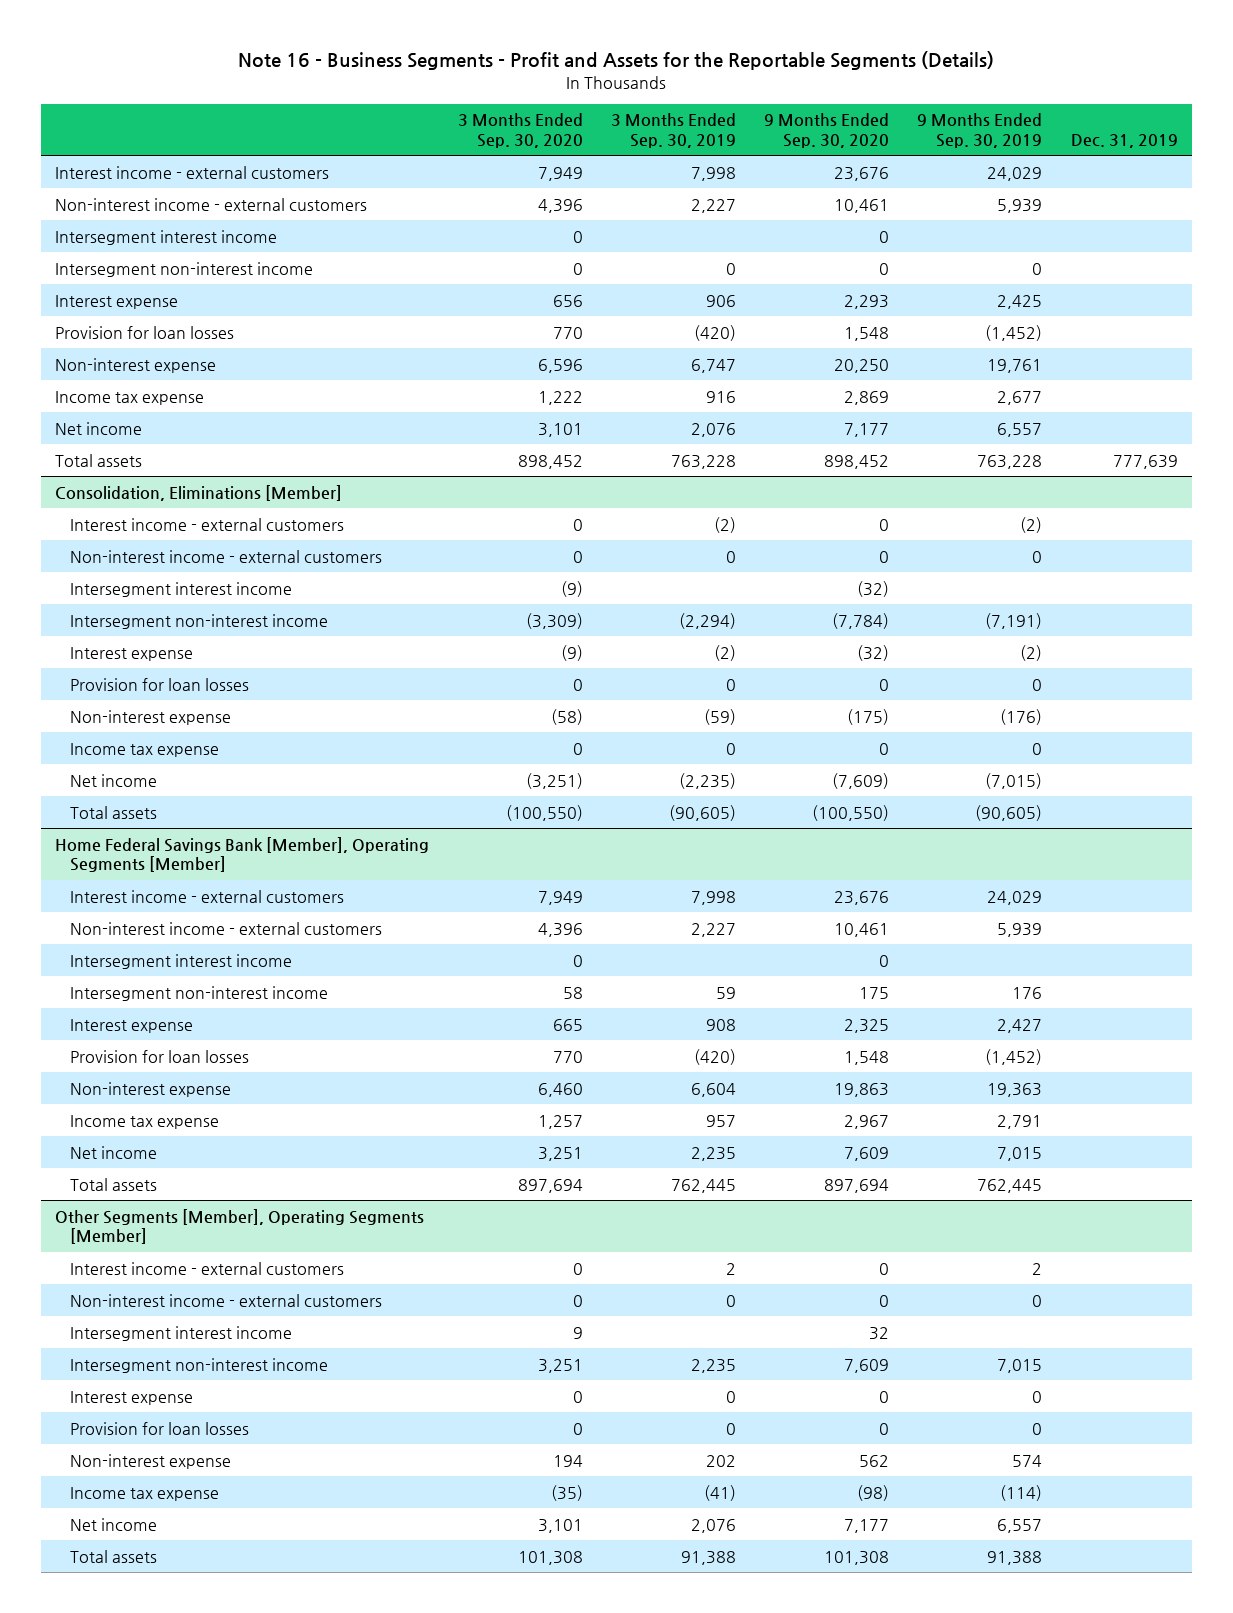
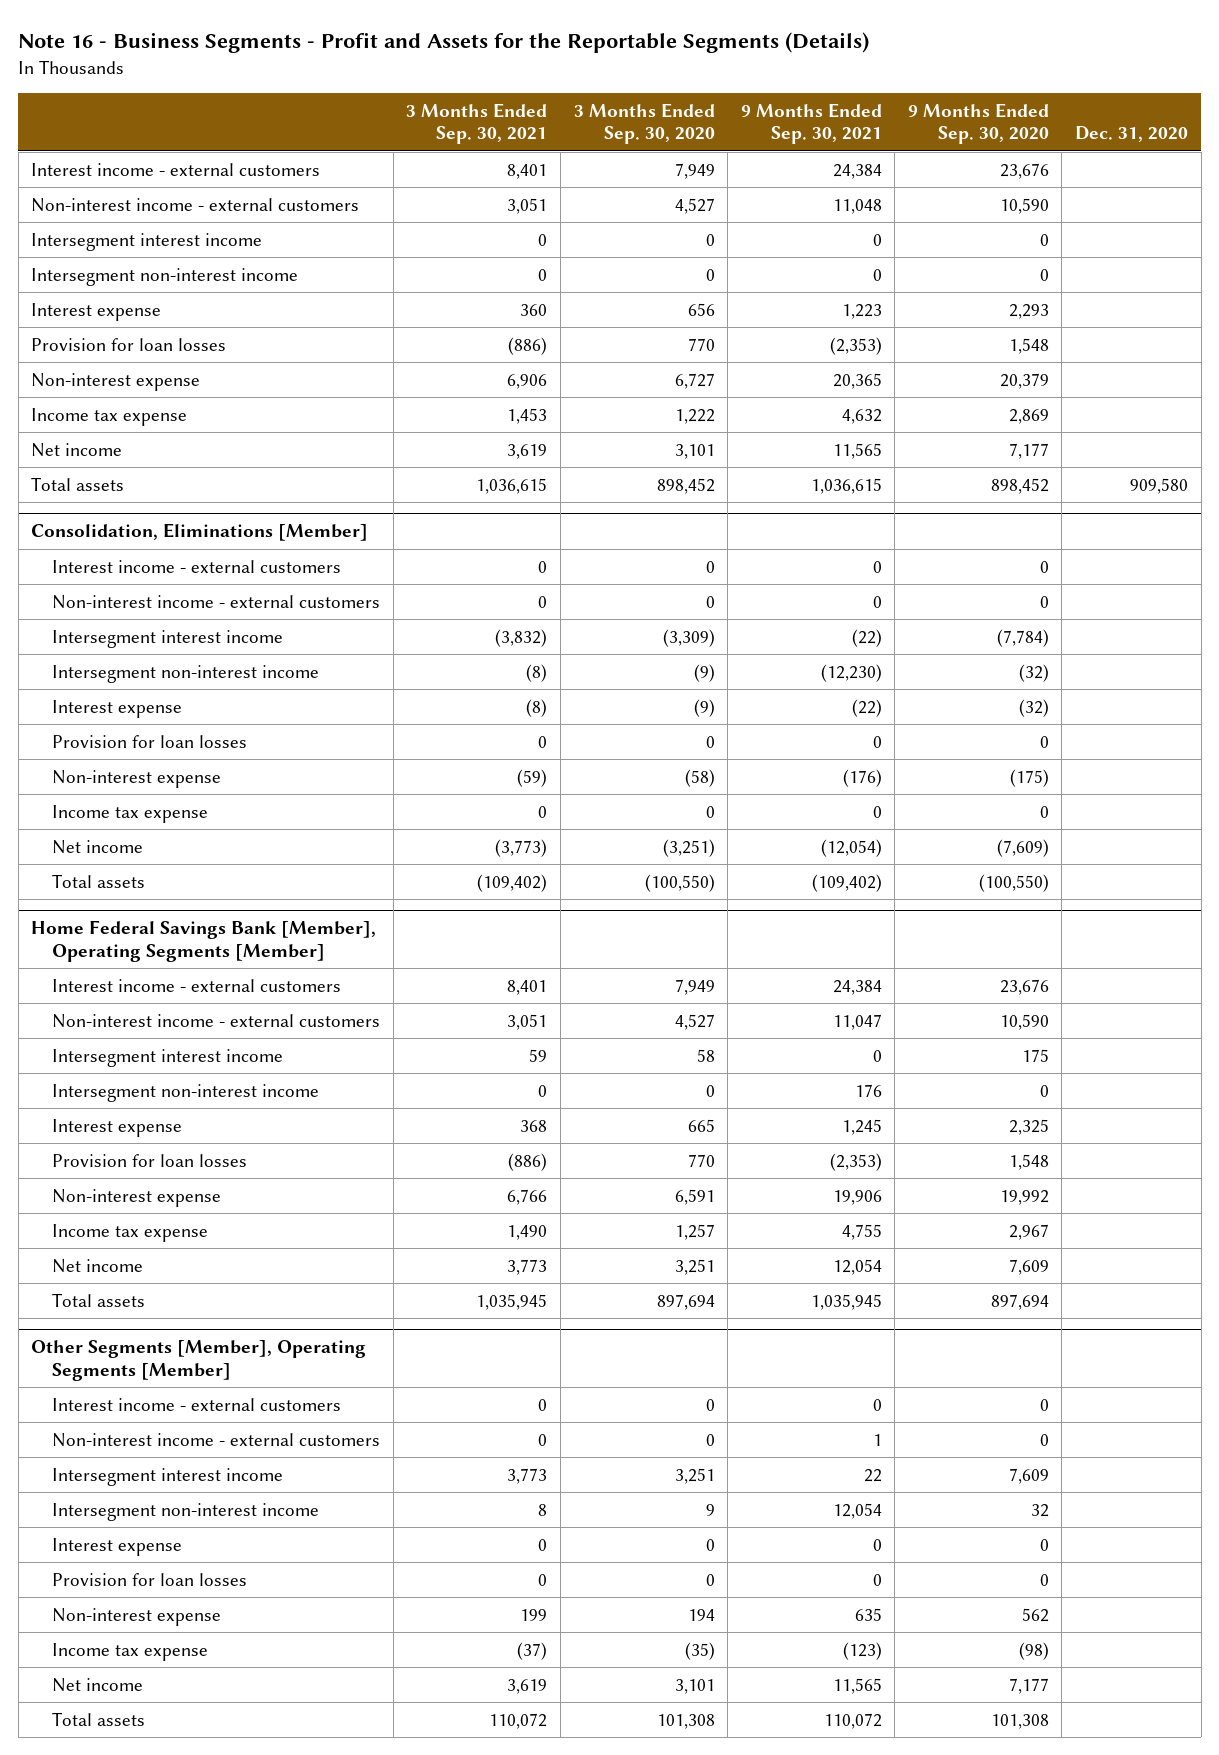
- | 3 Months Ended Sep. 30, 2020 | 3 Months Ended Sep. 30, 2019 | 9 Months Ended Sep. 30, 2020 | 9 Months Ended Sep. 30, 2019 | Dec. 31, 2019
+ | 3 Months Ended Sep. 30, 2021 | 3 Months Ended Sep. 30, 2020 | 9 Months Ended Sep. 30, 2021 | 9 Months Ended Sep. 30, 2020 | Dec. 31, 2020
- Non-interest income - external customers | 4,396 | 2,227 | 10,461 | 5,939 |
+ Non-interest income - external customers | 3,051 | 4,527 | 11,048 | 10,590 |
- Non-interest expense | 6,596 | 6,747 | 20,250 | 19,761 |
+ Non-interest expense | 6,906 | 6,727 | 20,365 | 20,379 |
@ Consolidation, Eliminations [Member]
- Intersegment interest income | (9) | | (32) | |
- Intersegment non-interest income | (3,309) | (2,294) | (7,784) | (7,191) |
+ Intersegment interest income | (3,832) | (3,309) | (22) | (7,784) |
+ Intersegment non-interest income | (8) | (9) | (12,230) | (32) |
@ Home Federal Savings Bank [Member], Operating Segments [Member]
- Non-interest income - external customers | 4,396 | 2,227 | 10,461 | 5,939 |
- Intersegment interest income | 0 | | 0 | |
- Intersegment non-interest income | 58 | 59 | 175 | 176 |
+ Non-interest income - external customers | 3,051 | 4,527 | 11,047 | 10,590 |
+ Intersegment interest income | 59 | 58 | 0 | 175 |
+ Intersegment non-interest income | 0 | 0 | 176 | 0 |
- Non-interest expense | 6,460 | 6,604 | 19,863 | 19,363 |
+ Non-interest expense | 6,766 | 6,591 | 19,906 | 19,992 |
@ Other Segments [Member], Operating Segments [Member]
- Intersegment interest income | 9 | | 32 | |
- Intersegment non-interest income | 3,251 | 2,235 | 7,609 | 7,015 |
+ Intersegment interest income | 3,773 | 3,251 | 22 | 7,609 |
+ Intersegment non-interest income | 8 | 9 | 12,054 | 32 |

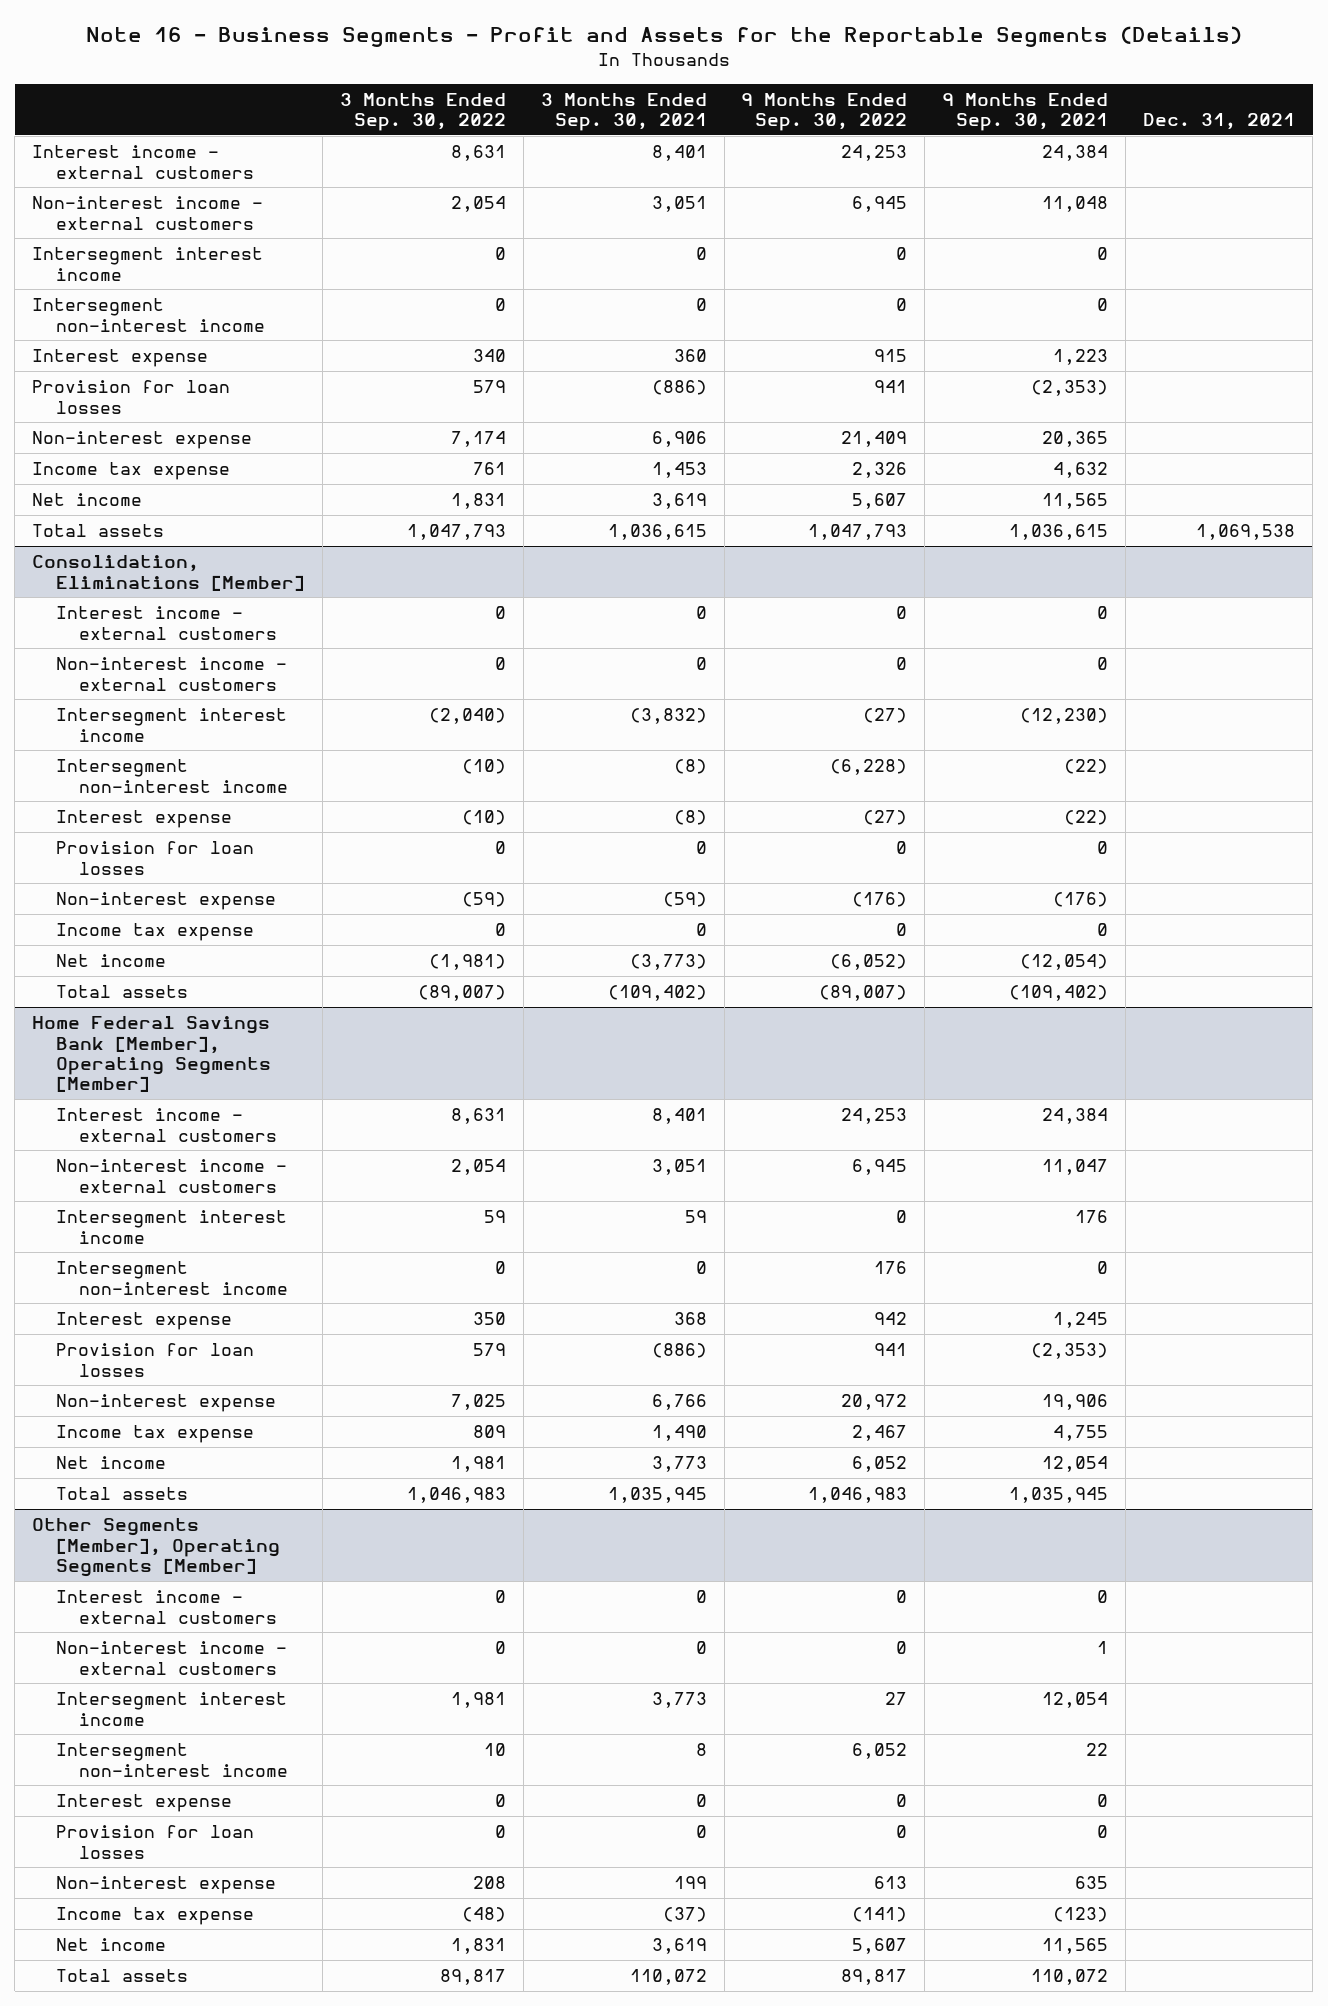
- | 3 Months Ended Sep. 30, 2021 | 3 Months Ended Sep. 30, 2020 | 9 Months Ended Sep. 30, 2021 | 9 Months Ended Sep. 30, 2020 | Dec. 31, 2020
+ | 3 Months Ended Sep. 30, 2022 | 3 Months Ended Sep. 30, 2021 | 9 Months Ended Sep. 30, 2022 | 9 Months Ended Sep. 30, 2021 | Dec. 31, 2021
@ Consolidation, Eliminations [Member]
- Intersegment interest income | (3,832) | (3,309) | (22) | (7,784) |
- Intersegment non-interest income | (8) | (9) | (12,230) | (32) |
+ Intersegment interest income | (2,040) | (3,832) | (27) | (12,230) |
+ Intersegment non-interest income | (10) | (8) | (6,228) | (22) |
@ Home Federal Savings Bank [Member], Operating Segments [Member]
- Intersegment interest income | 59 | 58 | 0 | 175 |
- Intersegment non-interest income | 0 | 0 | 176 | 0 |
+ Intersegment interest income | 59 | 59 | 0 | 176 |
+ Intersegment non-interest income | 0 | 0 | 176 | 0 |
@ Other Segments [Member], Operating Segments [Member]
- Intersegment interest income | 3,773 | 3,251 | 22 | 7,609 |
- Intersegment non-interest income | 8 | 9 | 12,054 | 32 |
+ Intersegment interest income | 1,981 | 3,773 | 27 | 12,054 |
+ Intersegment non-interest income | 10 | 8 | 6,052 | 22 |

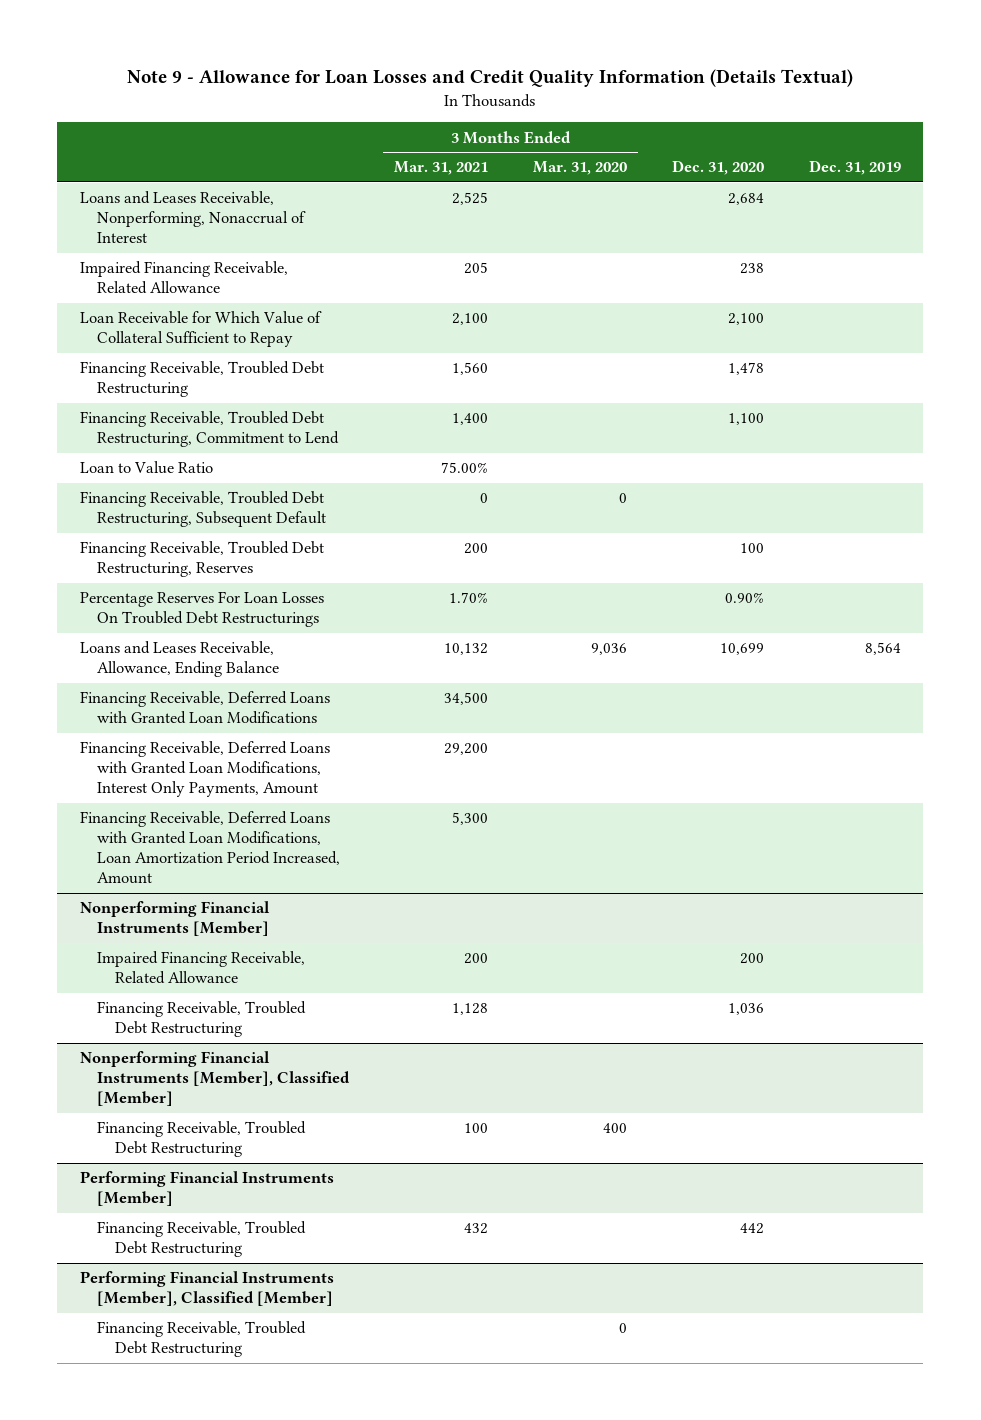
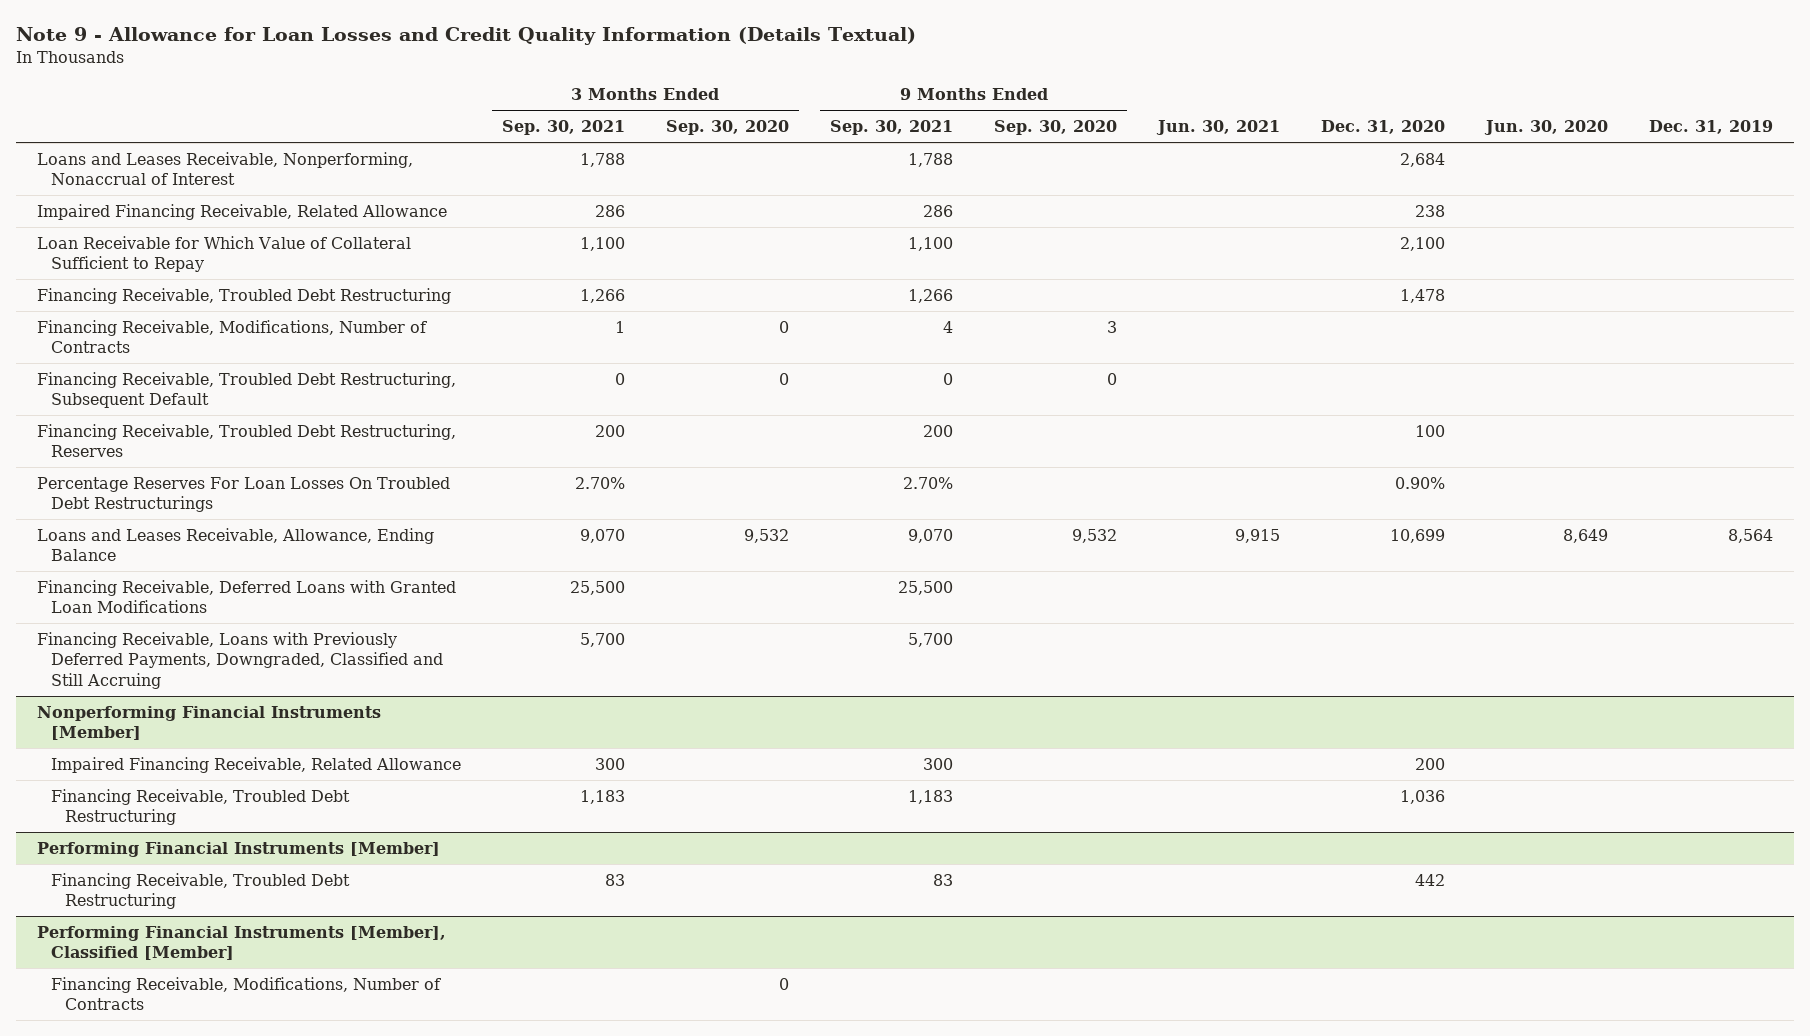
- | 3 Months Ended Mar. 31, 2021 | 3 Months Ended Mar. 31, 2020 | Dec. 31, 2020 | Dec. 31, 2019
+ | 3 Months Ended Sep. 30, 2021 | 3 Months Ended Sep. 30, 2020 | 9 Months Ended Sep. 30, 2021 | 9 Months Ended Sep. 30, 2020 | Jun. 30, 2021 | Dec. 31, 2020 | Jun. 30, 2020 | Dec. 31, 2019
- Financing Receivable, Troubled Debt Restructuring, Commitment to Lend | 1,400 | | 1,100 |
- Loan to Value Ratio | 75.00% | | |
+ Financing Receivable, Modifications, Number of Contracts | 1 | 0 | 4 | 3 | | | |
- Financing Receivable, Deferred Loans with Granted Loan Modifications, Interest Only Payments, Amount | 29,200 | | |
- Financing Receivable, Deferred Loans with Granted Loan Modifications, Loan Amortization Period Increased, Amount | 5,300 | | |
+ Financing Receivable, Loans with Previously Deferred Payments, Downgraded, Classified and Still Accruing | 5,700 | | 5,700 | | | | |
- Nonperforming Financial Instruments [Member], Classified [Member]
- Financing Receivable, Troubled Debt Restructuring | 100 | 400 | |
@ Performing Financial Instruments [Member], Classified [Member]
- Financing Receivable, Troubled Debt Restructuring | | 0 | |
+ Financing Receivable, Modifications, Number of Contracts | | 0 | | | | | |

